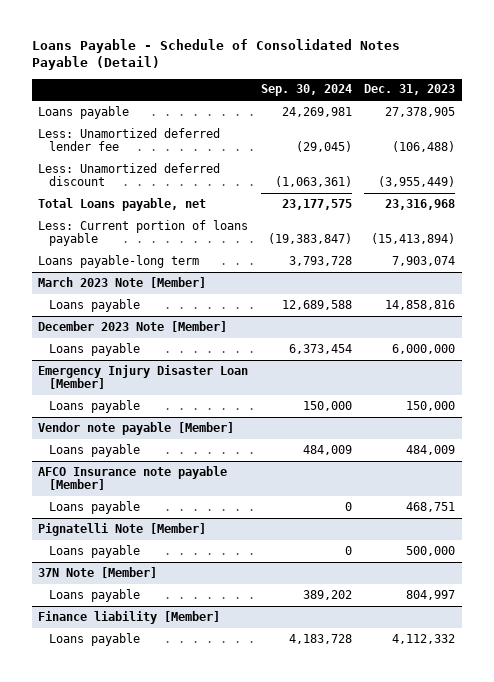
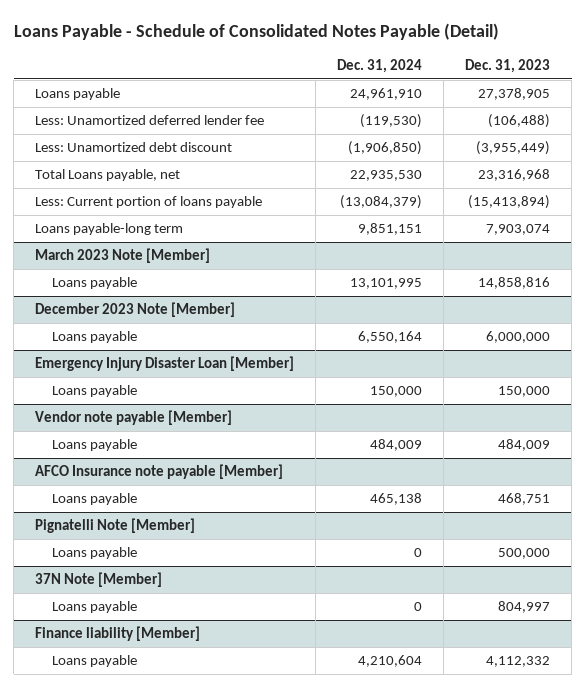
- | Sep. 30, 2024 | Dec. 31, 2023
+ | Dec. 31, 2024 | Dec. 31, 2023
- Less: Unamortized deferred discount | (1,063,361) | (3,955,449)
+ Less: Unamortized debt discount | (1,906,850) | (3,955,449)

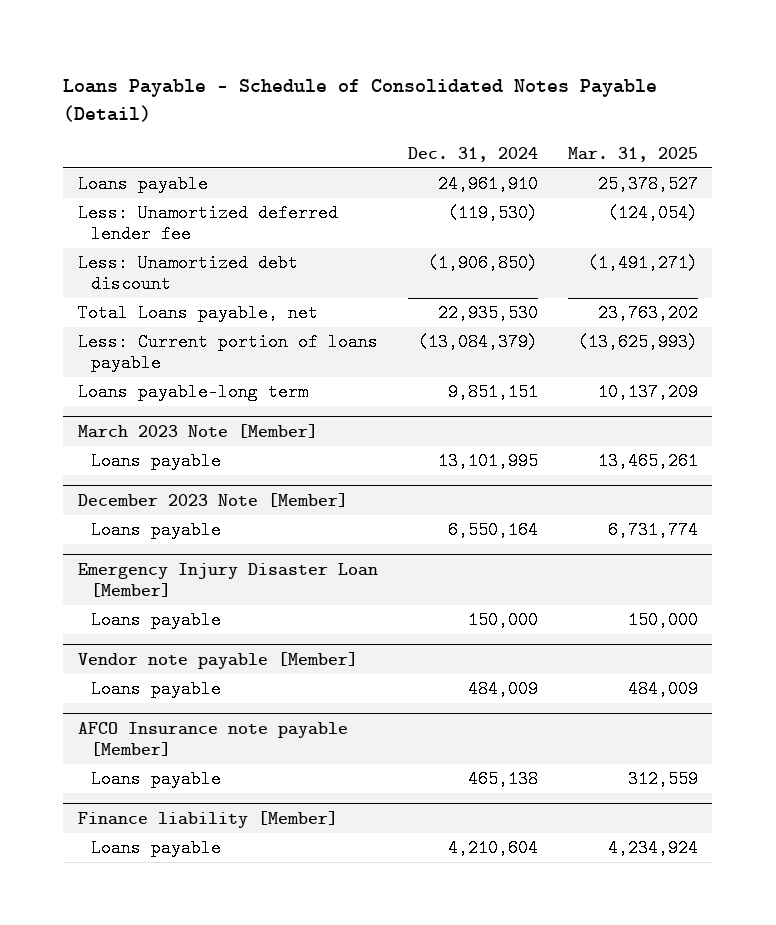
- | Dec. 31, 2024 | Dec. 31, 2023
+ | Dec. 31, 2024 | Mar. 31, 2025
- Pignatelli Note [Member]
- Loans payable | 0 | 500,000
- 37N Note [Member]
- Loans payable | 0 | 804,997

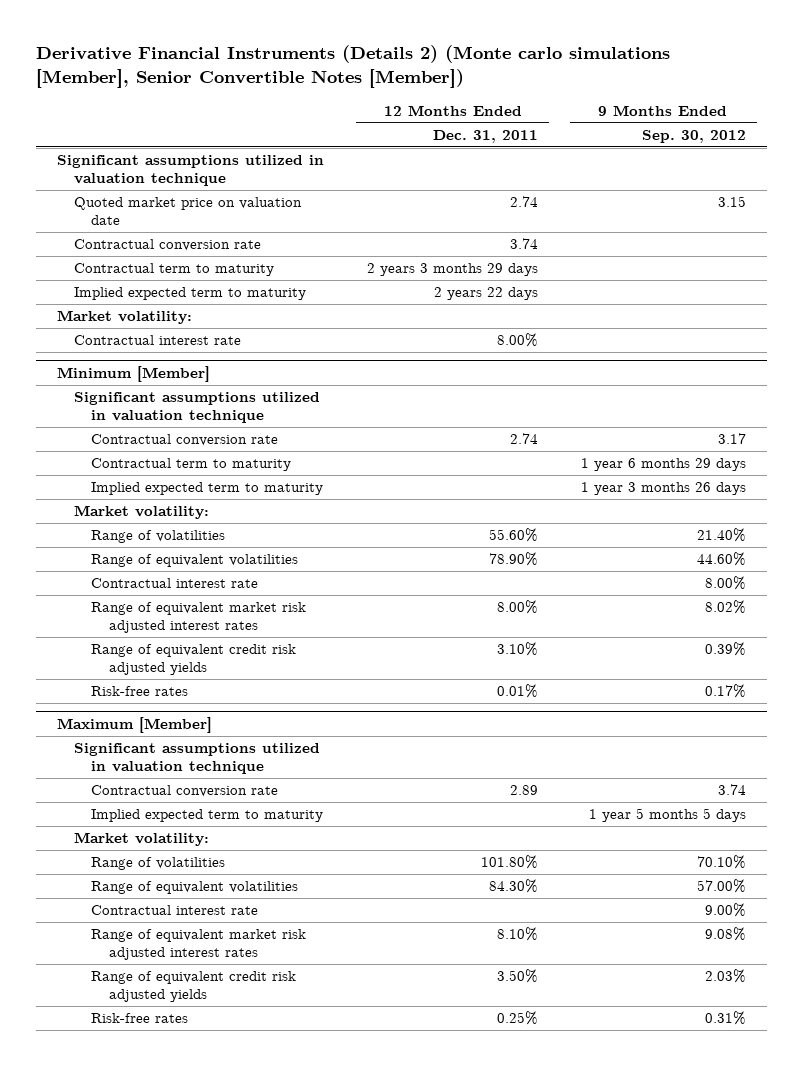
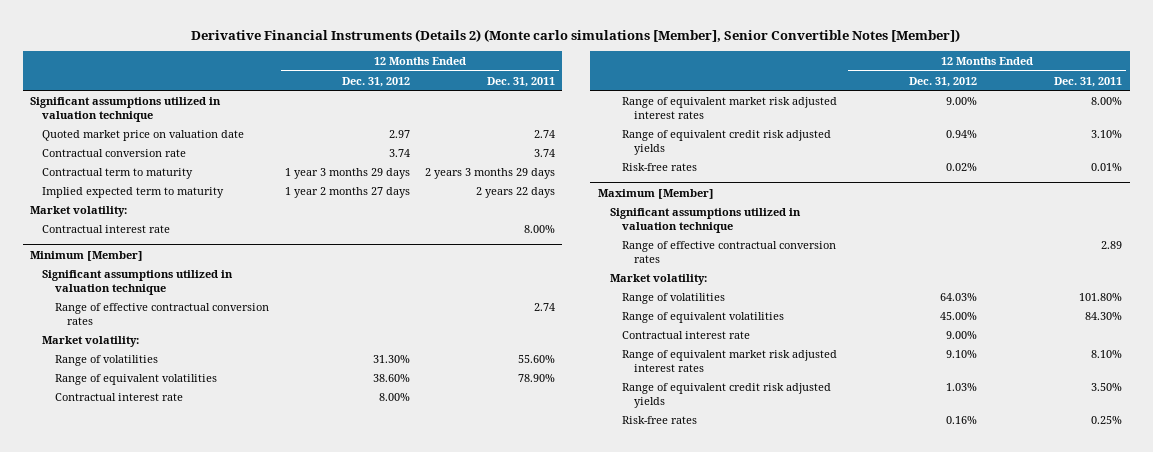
- | 12 Months Ended Dec. 31, 2011 | 9 Months Ended Sep. 30, 2012
+ | 12 Months Ended Dec. 31, 2012 | 12 Months Ended Dec. 31, 2011
@ Minimum [Member]
- Contractual conversion rate | 2.74 | 3.17
- Contractual term to maturity | | 1 year 6 months 29 days
- Implied expected term to maturity | | 1 year 3 months 26 days
+ Range of effective contractual conversion rates | | 2.74
@ Maximum [Member]
- Contractual conversion rate | 2.89 | 3.74
- Implied expected term to maturity | | 1 year 5 months 5 days
+ Range of effective contractual conversion rates | | 2.89

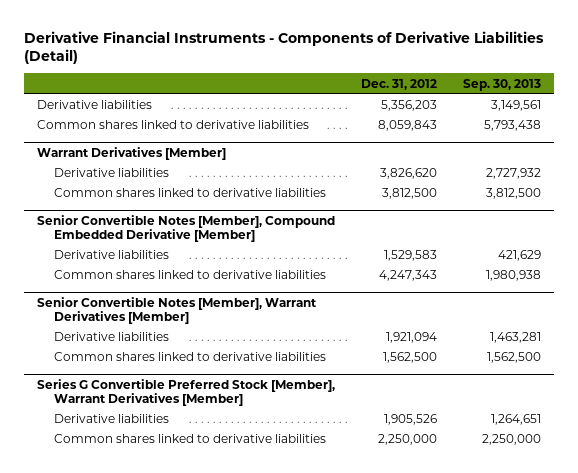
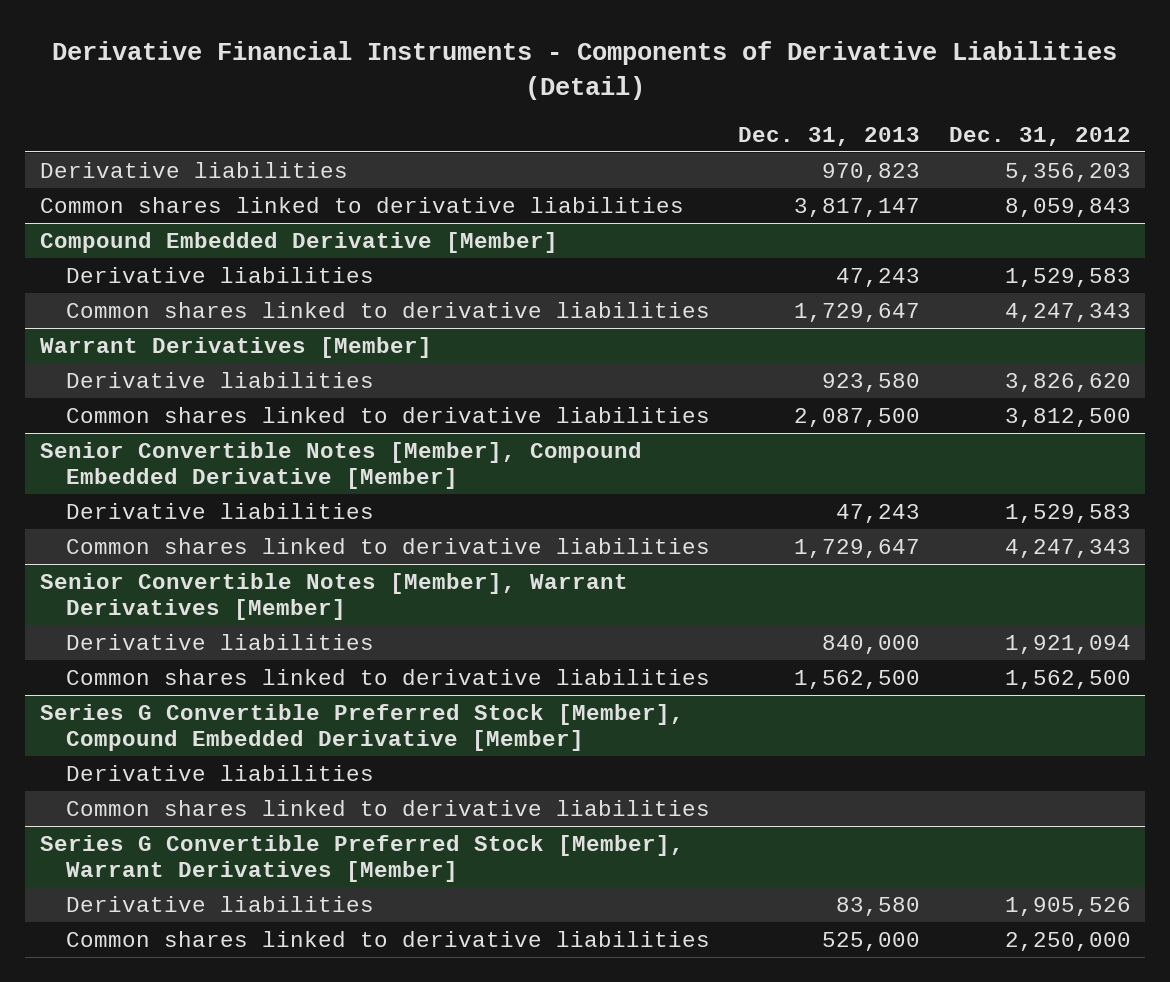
- | Dec. 31, 2012 | Sep. 30, 2013
+ | Dec. 31, 2013 | Dec. 31, 2012
+ Compound Embedded Derivative [Member]
+ Derivative liabilities | 47,243 | 1,529,583
+ Common shares linked to derivative liabilities | 1,729,647 | 4,247,343
+ Series G Convertible Preferred Stock [Member], Compound Embedded Derivative [Member]
+ Derivative liabilities
+ Common shares linked to derivative liabilities

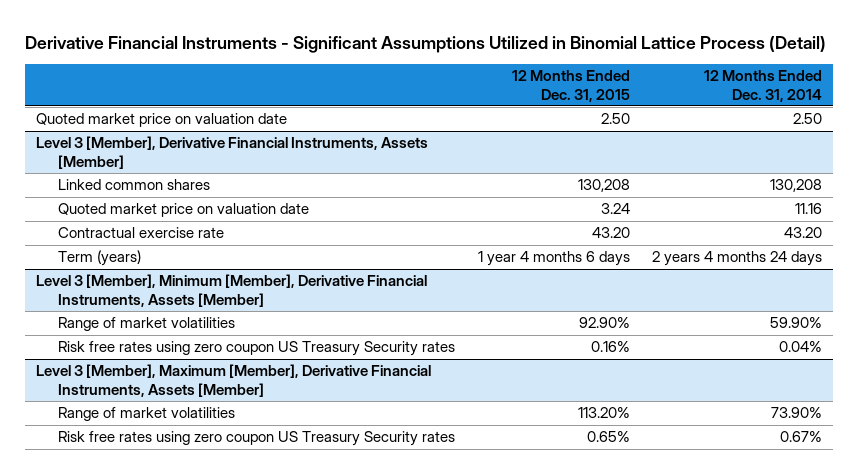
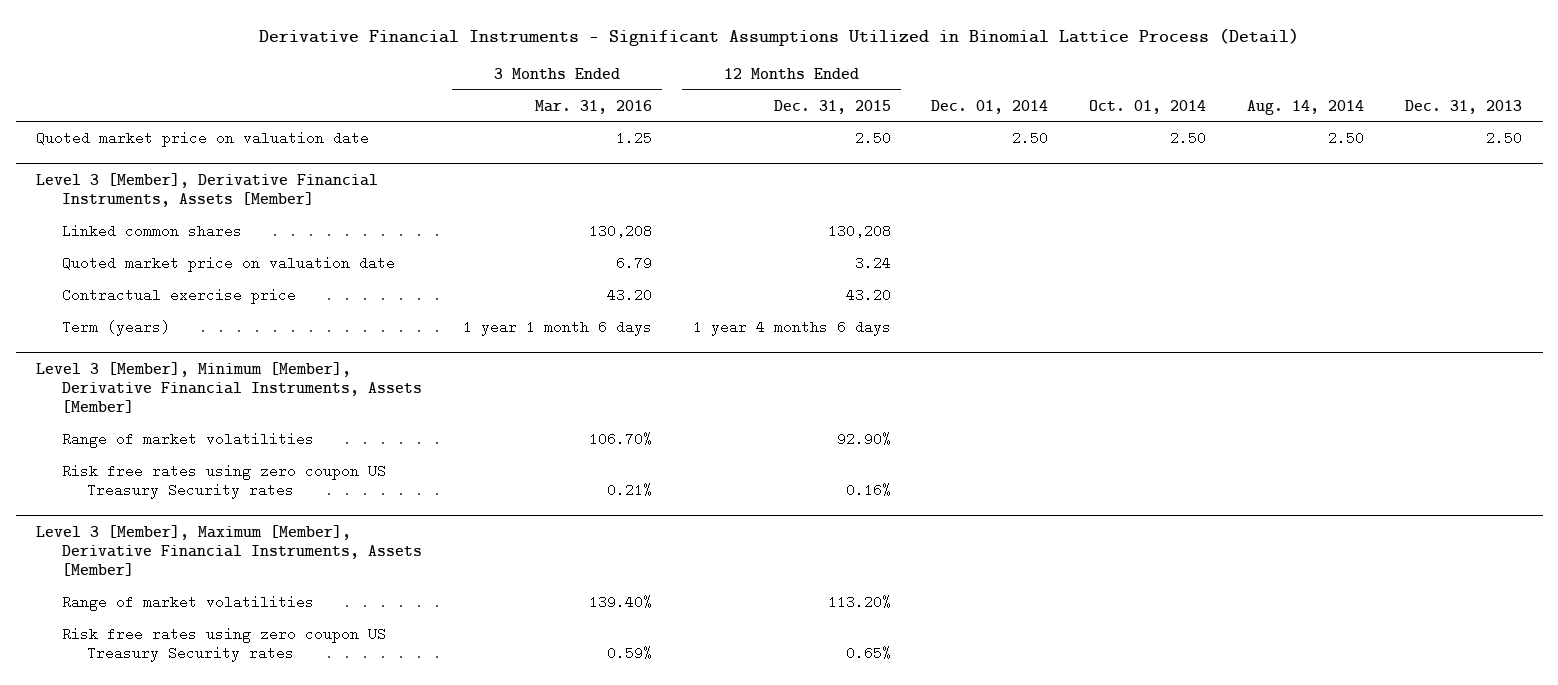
- | 12 Months Ended Dec. 31, 2015 | 12 Months Ended Dec. 31, 2014
+ | 3 Months Ended Mar. 31, 2016 | 12 Months Ended Dec. 31, 2015 | Dec. 01, 2014 | Oct. 01, 2014 | Aug. 14, 2014 | Dec. 31, 2013
@ Level 3 [Member], Derivative Financial Instruments, Assets [Member]
- Contractual exercise rate | 43.20 | 43.20
+ Contractual exercise price | 43.20 | 43.20 | | | |

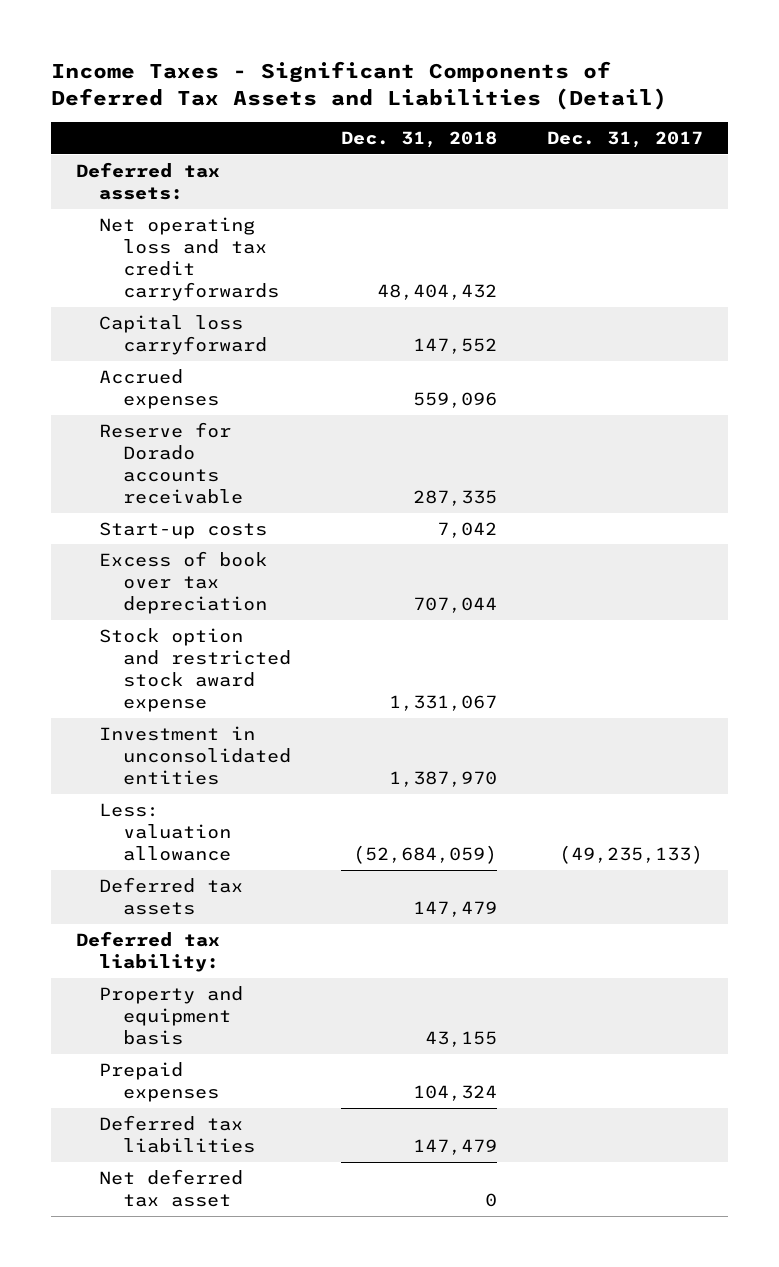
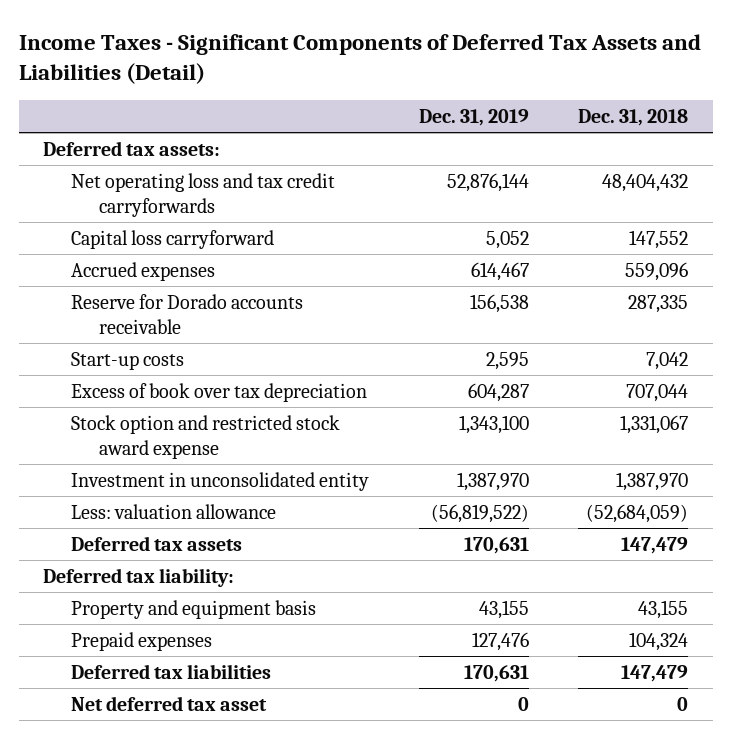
- | Dec. 31, 2018 | Dec. 31, 2017
+ | Dec. 31, 2019 | Dec. 31, 2018
- Investment in unconsolidated entities | 1,387,970 |
+ Investment in unconsolidated entity | 1,387,970 | 1,387,970

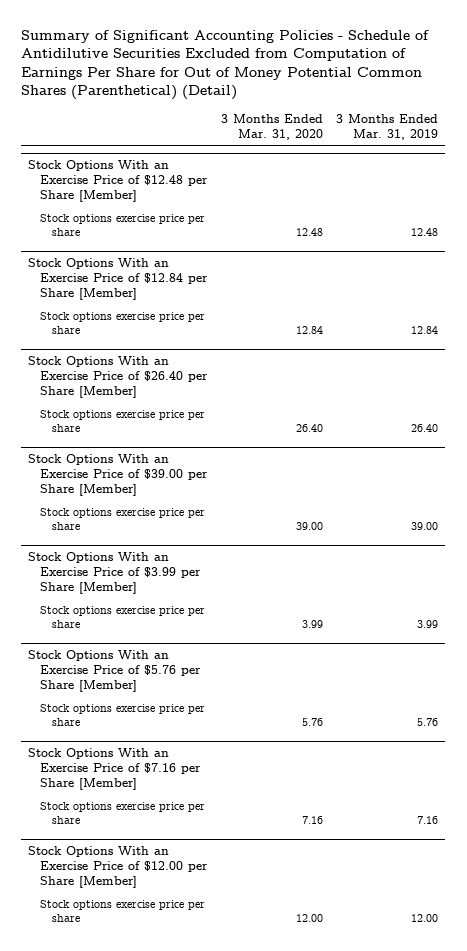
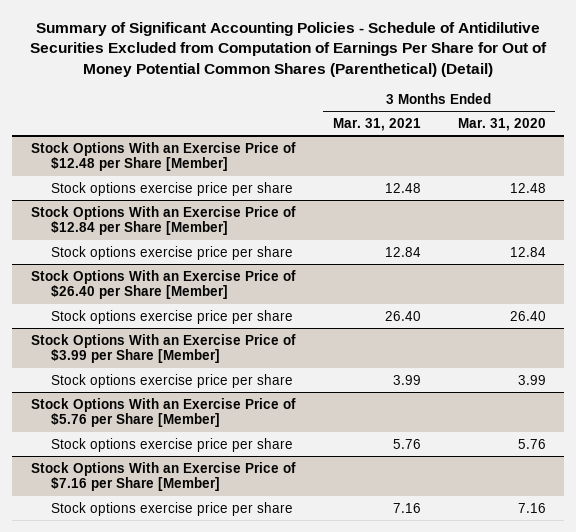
- | 3 Months Ended Mar. 31, 2020 | 3 Months Ended Mar. 31, 2019
+ | 3 Months Ended Mar. 31, 2021 | 3 Months Ended Mar. 31, 2020
- Stock Options With an Exercise Price of $39.00 per Share [Member]
- Stock options exercise price per share | 39.00 | 39.00
- Stock Options With an Exercise Price of $12.00 per Share [Member]
- Stock options exercise price per share | 12.00 | 12.00

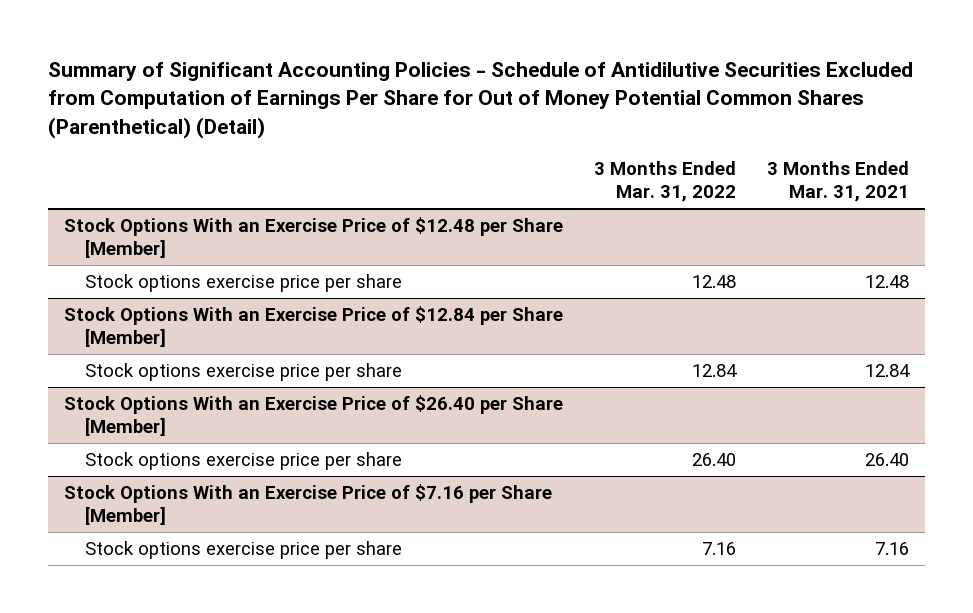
- | 3 Months Ended Mar. 31, 2021 | 3 Months Ended Mar. 31, 2020
+ | 3 Months Ended Mar. 31, 2022 | 3 Months Ended Mar. 31, 2021
- Stock Options With an Exercise Price of $3.99 per Share [Member]
- Stock options exercise price per share | 3.99 | 3.99
- Stock Options With an Exercise Price of $5.76 per Share [Member]
- Stock options exercise price per share | 5.76 | 5.76

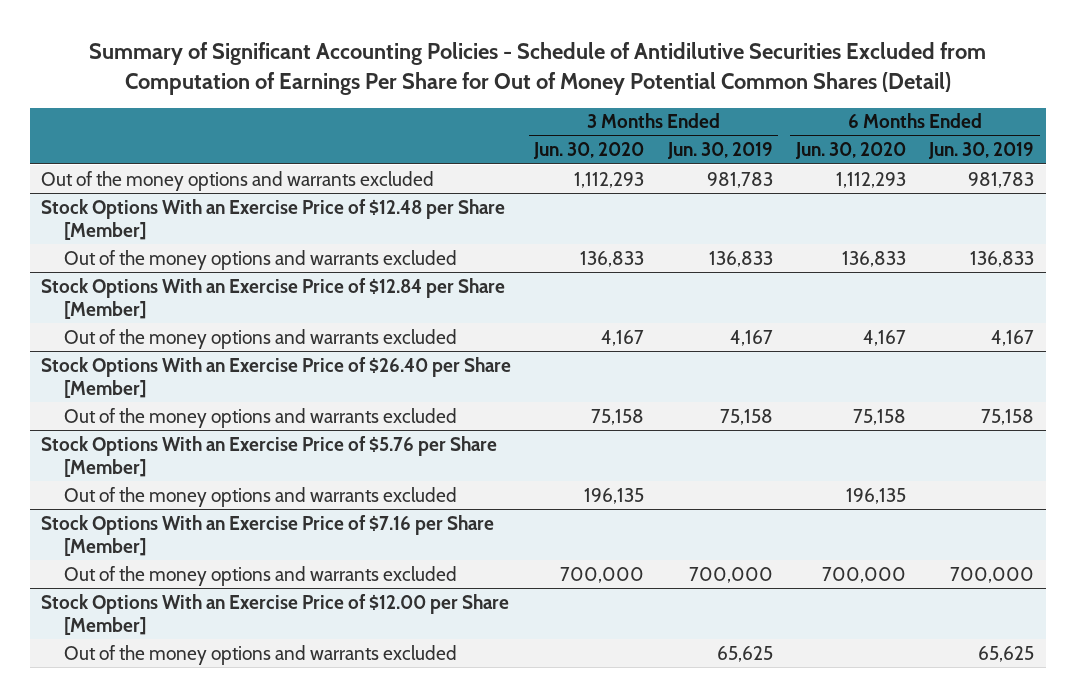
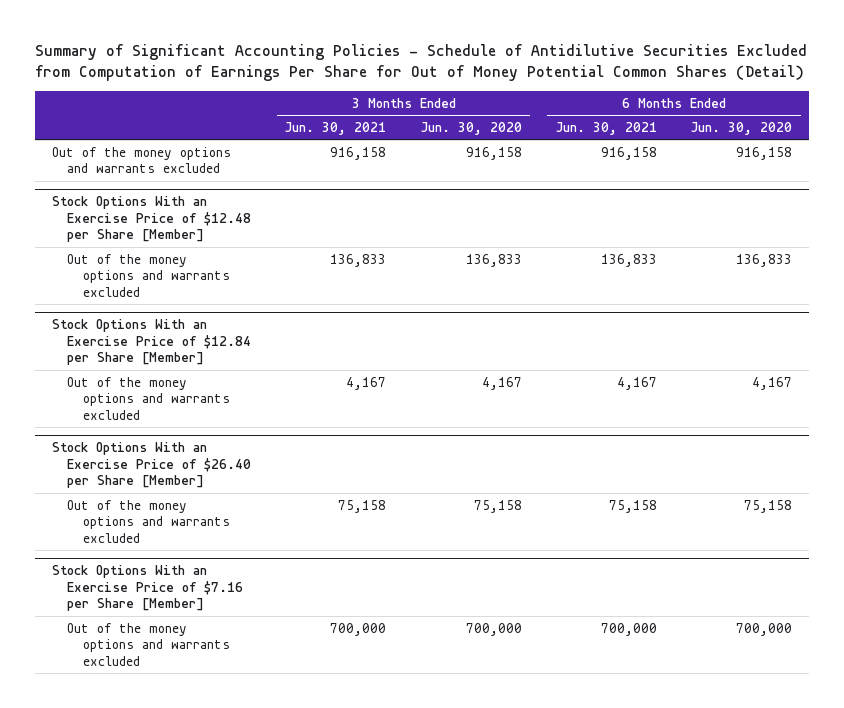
- | 3 Months Ended Jun. 30, 2020 | 3 Months Ended Jun. 30, 2019 | 6 Months Ended Jun. 30, 2020 | 6 Months Ended Jun. 30, 2019
+ | 3 Months Ended Jun. 30, 2021 | 3 Months Ended Jun. 30, 2020 | 6 Months Ended Jun. 30, 2021 | 6 Months Ended Jun. 30, 2020
- Out of the money options and warrants excluded | 1,112,293 | 981,783 | 1,112,293 | 981,783
+ Out of the money options and warrants excluded | 916,158 | 916,158 | 916,158 | 916,158
- Stock Options With an Exercise Price of $5.76 per Share [Member]
- Out of the money options and warrants excluded | 196,135 | | 196,135 |
- Stock Options With an Exercise Price of $12.00 per Share [Member]
- Out of the money options and warrants excluded | | 65,625 | | 65,625

